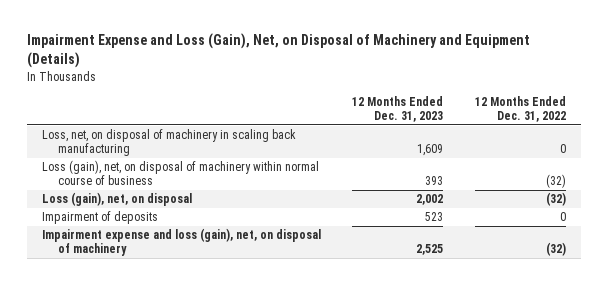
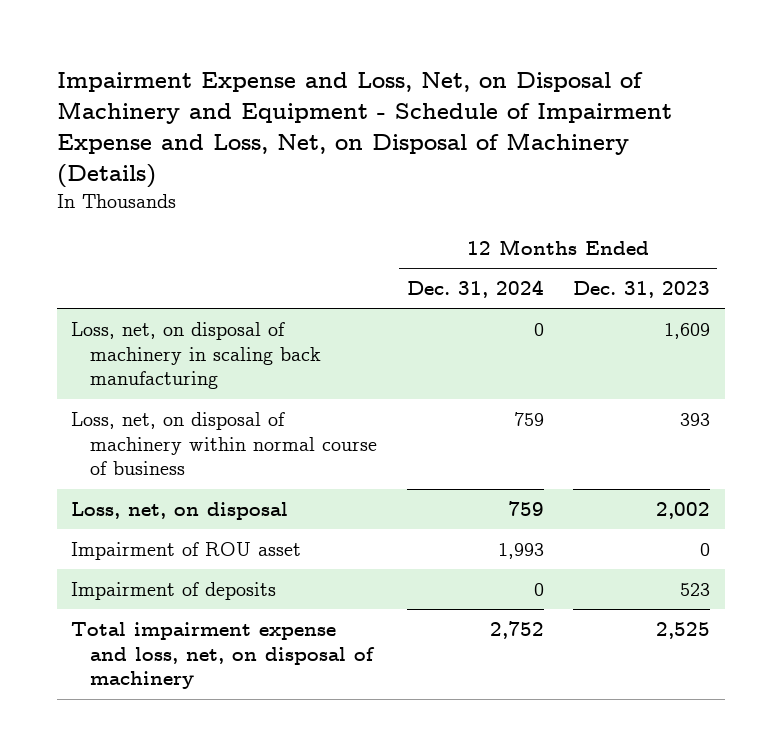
- Impairment Expense and Loss (Gain), Net, on Disposal of Machinery and Equipment (Details)
+ Impairment Expense and Loss, Net, on Disposal of Machinery and Equipment - Schedule of Impairment Expense and Loss, Net, on Disposal of Machinery (Details)
- | 12 Months Ended Dec. 31, 2023 | 12 Months Ended Dec. 31, 2022
+ | 12 Months Ended Dec. 31, 2024 | 12 Months Ended Dec. 31, 2023
- Loss (gain), net, on disposal of machinery within normal course of business | 393 | (32)
- Loss (gain), net, on disposal | 2,002 | (32)
+ Loss, net, on disposal of machinery within normal course of business | 759 | 393
+ Loss, net, on disposal | 759 | 2,002
+ Impairment of ROU asset | 1,993 | 0
- Impairment expense and loss (gain), net, on disposal of machinery | 2,525 | (32)
+ Total impairment expense and loss, net, on disposal of machinery | 2,752 | 2,525

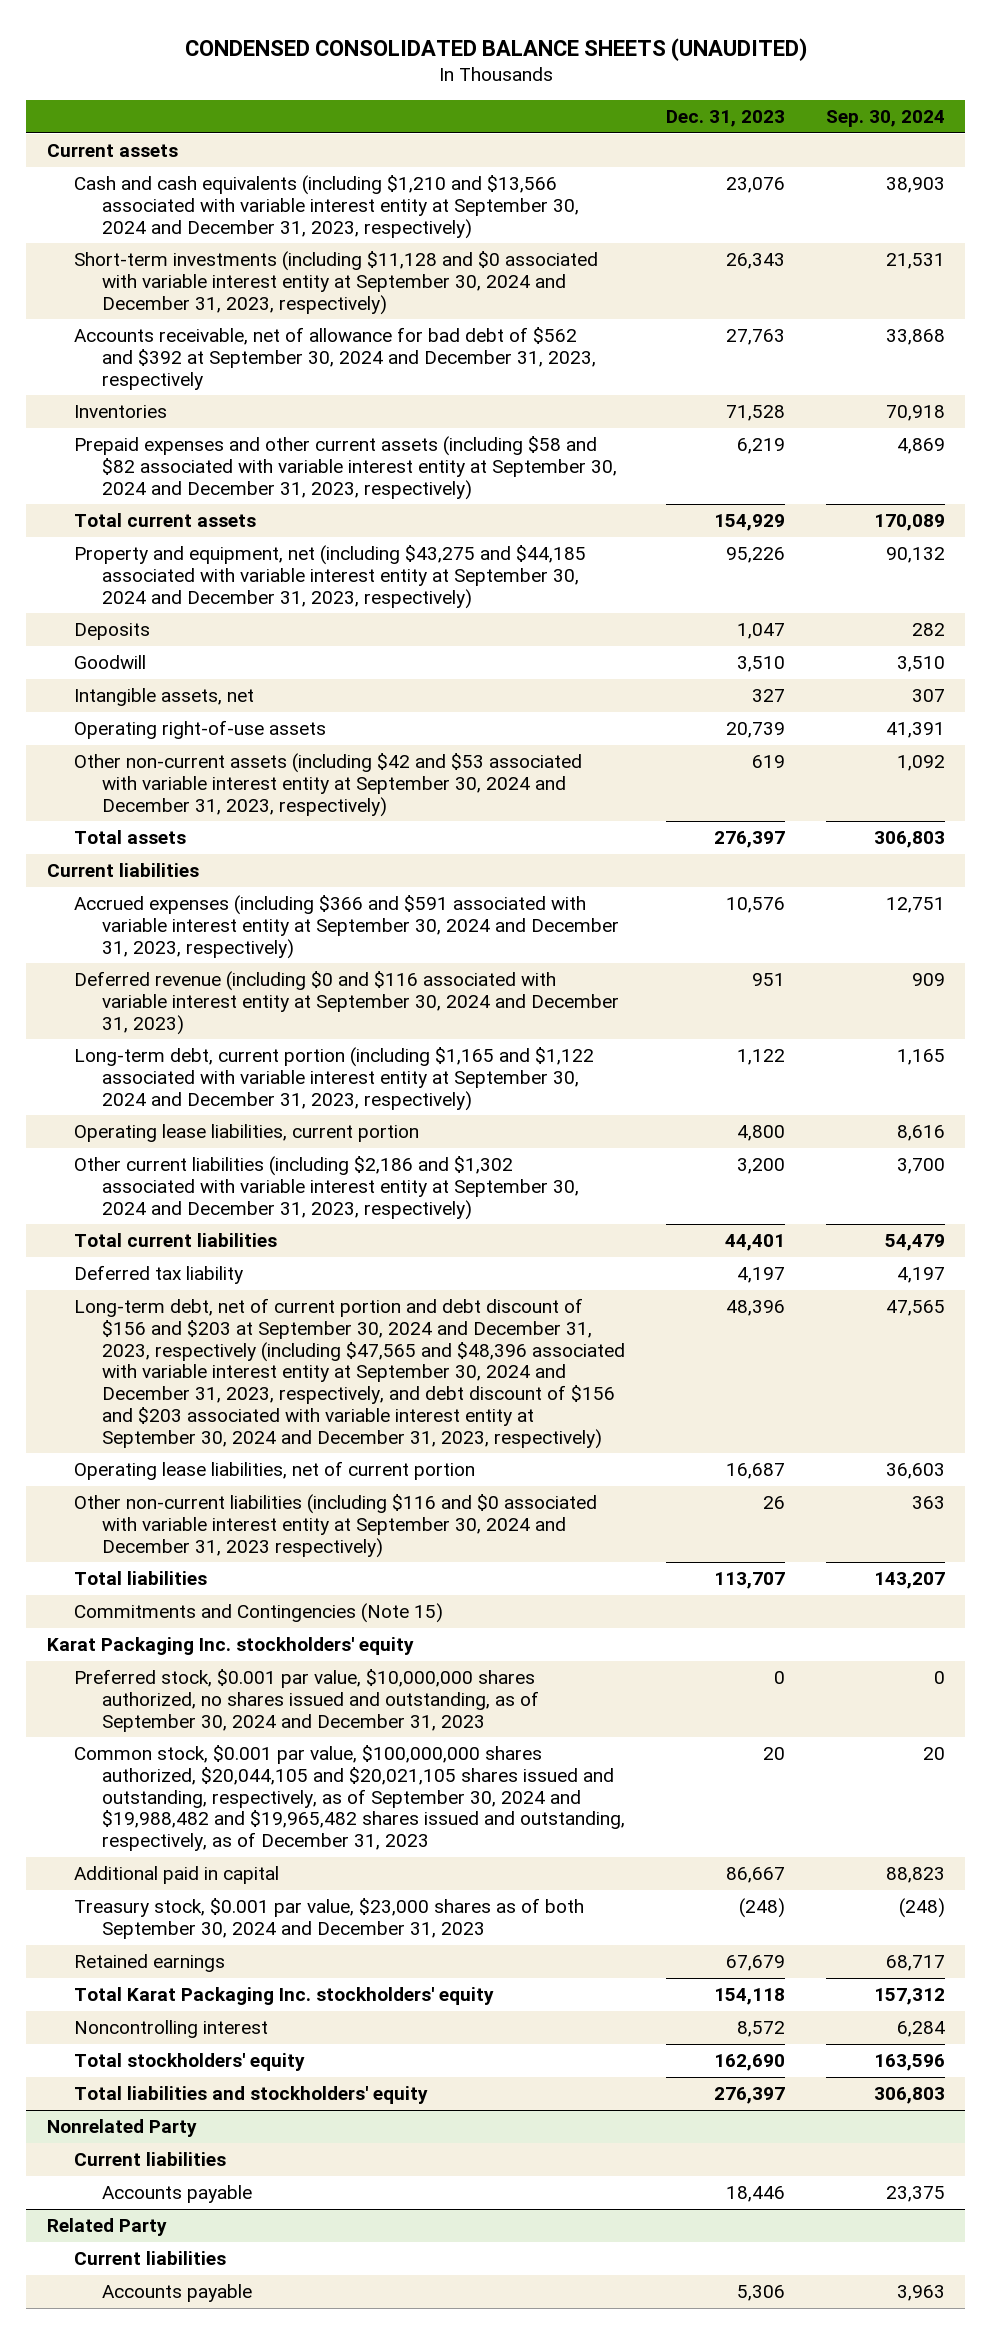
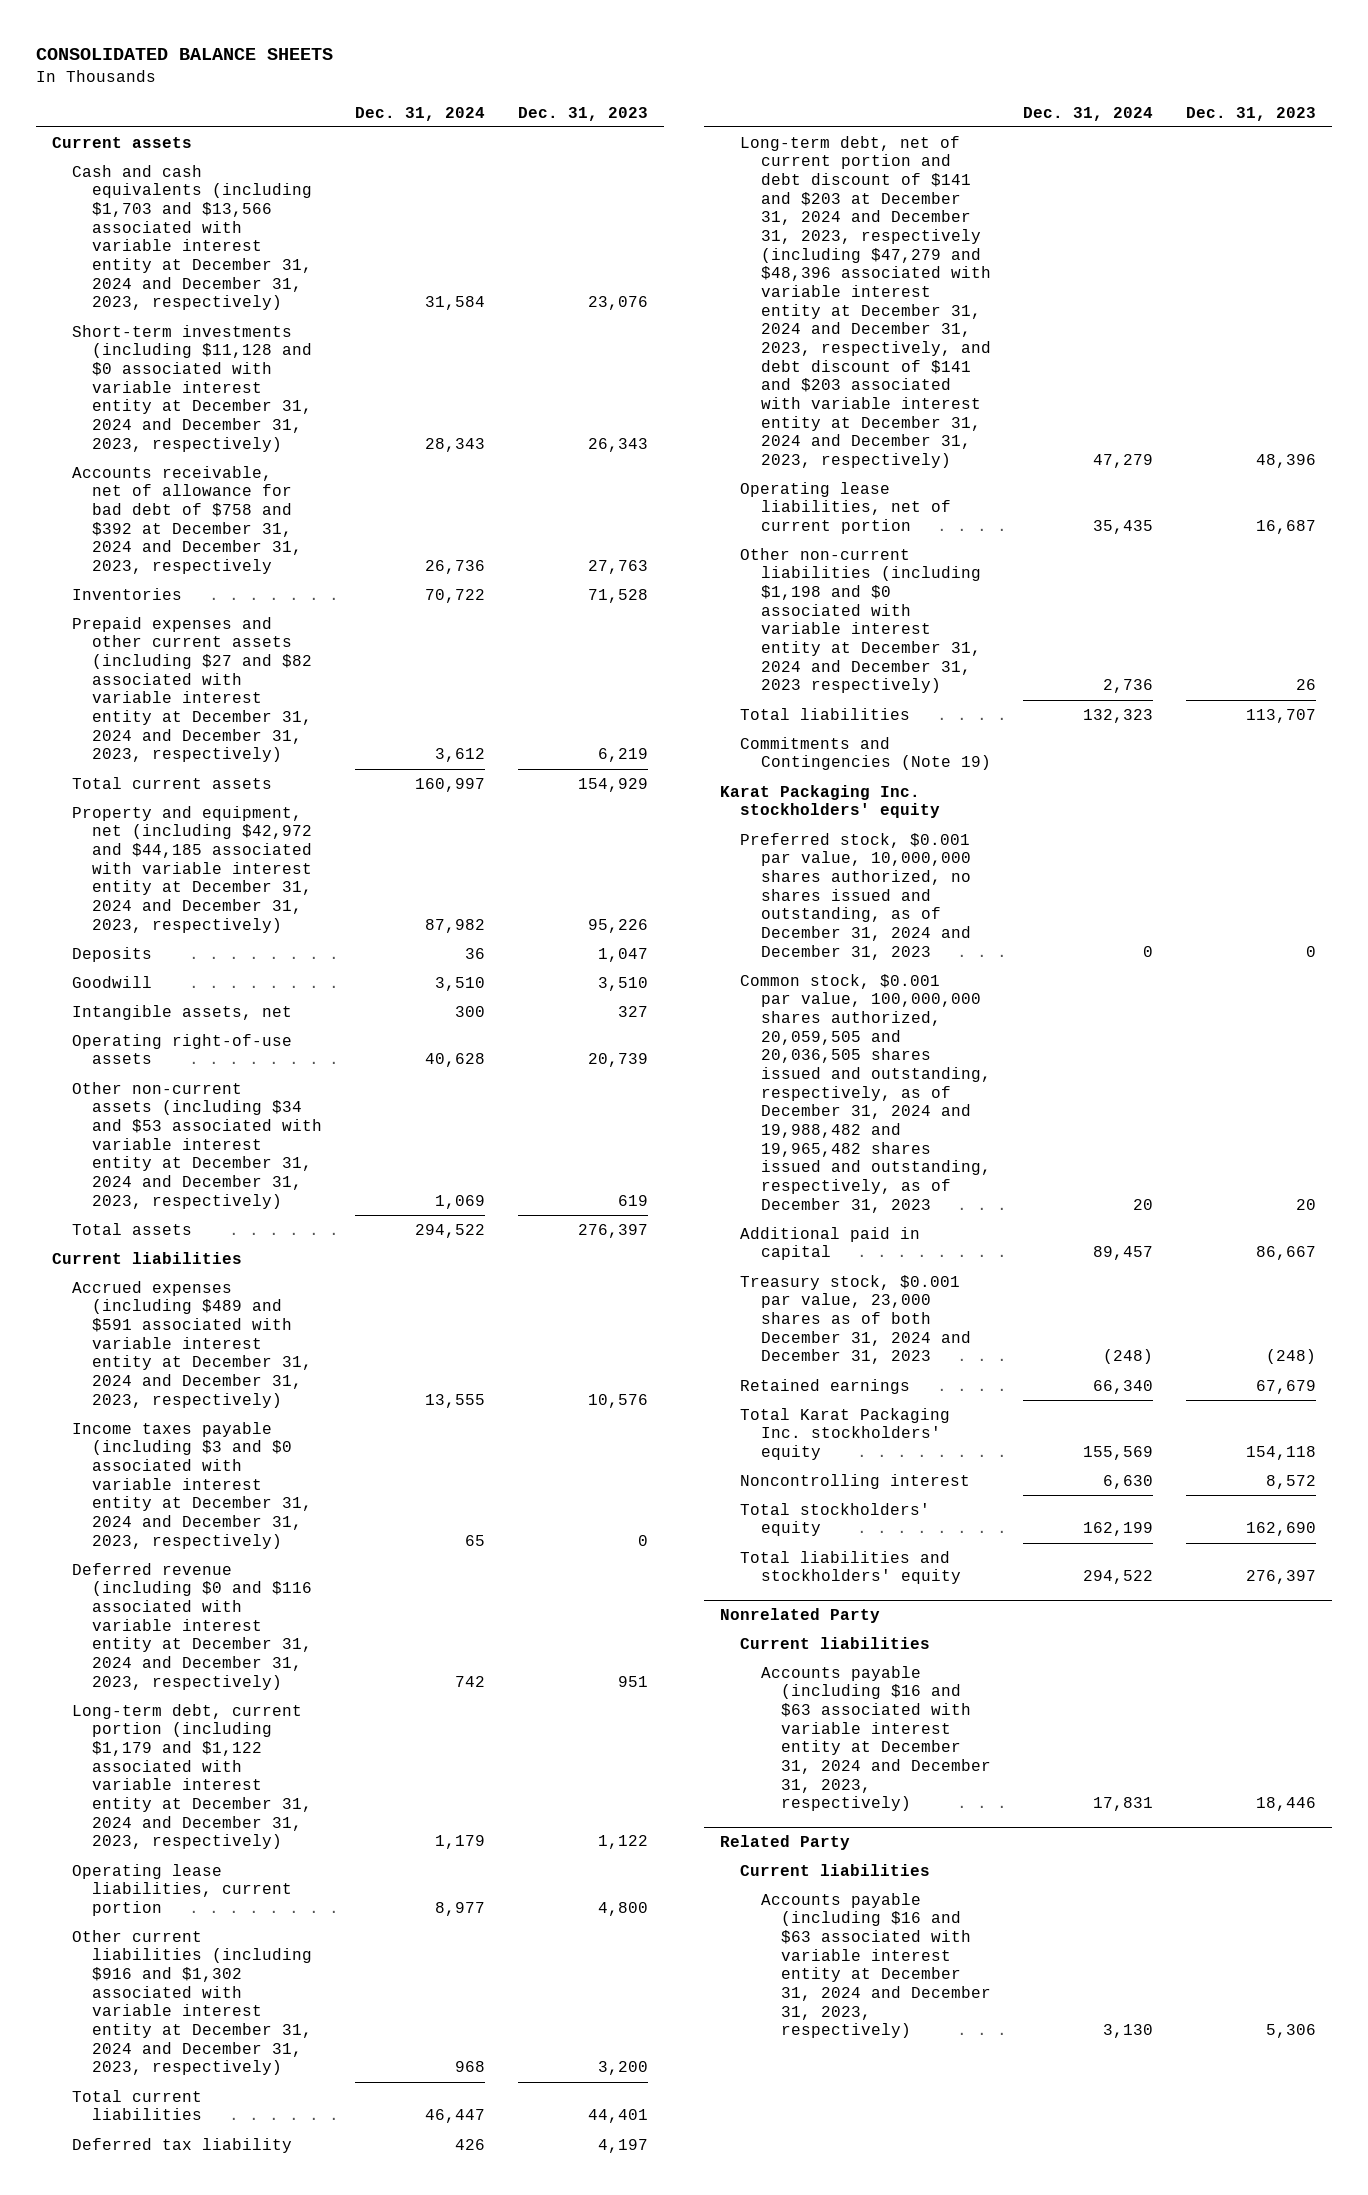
- CONDENSED CONSOLIDATED BALANCE SHEETS (UNAUDITED)
+ CONSOLIDATED BALANCE SHEETS
- | Dec. 31, 2023 | Sep. 30, 2024
+ | Dec. 31, 2024 | Dec. 31, 2023
- Cash and cash equivalents (including $1,210 and $13,566 associated with variable interest entity at September 30, 2024 and December 31, 2023, respectively) | 23,076 | 38,903
- Short-term investments (including $11,128 and $0 associated with variable interest entity at September 30, 2024 and December 31, 2023, respectively) | 26,343 | 21,531
- Accounts receivable, net of allowance for bad debt of $562 and $392 at September 30, 2024 and December 31, 2023, respectively | 27,763 | 33,868
+ Cash and cash equivalents (including $1,703 and $13,566 associated with variable interest entity at December 31, 2024 and December 31, 2023, respectively) | 31,584 | 23,076
+ Short-term investments (including $11,128 and $0 associated with variable interest entity at December 31, 2024 and December 31, 2023, respectively) | 28,343 | 26,343
+ Accounts receivable, net of allowance for bad debt of $758 and $392 at December 31, 2024 and December 31, 2023, respectively | 26,736 | 27,763
- Prepaid expenses and other current assets (including $58 and $82 associated with variable interest entity at September 30, 2024 and December 31, 2023, respectively) | 6,219 | 4,869
+ Prepaid expenses and other current assets (including $27 and $82 associated with variable interest entity at December 31, 2024 and December 31, 2023, respectively) | 3,612 | 6,219
- Property and equipment, net (including $43,275 and $44,185 associated with variable interest entity at September 30, 2024 and December 31, 2023, respectively) | 95,226 | 90,132
+ Property and equipment, net (including $42,972 and $44,185 associated with variable interest entity at December 31, 2024 and December 31, 2023, respectively) | 87,982 | 95,226
- Other non-current assets (including $42 and $53 associated with variable interest entity at September 30, 2024 and December 31, 2023, respectively) | 619 | 1,092
+ Other non-current assets (including $34 and $53 associated with variable interest entity at December 31, 2024 and December 31, 2023, respectively) | 1,069 | 619
- Accrued expenses (including $366 and $591 associated with variable interest entity at September 30, 2024 and December 31, 2023, respectively) | 10,576 | 12,751
- Deferred revenue (including $0 and $116 associated with variable interest entity at September 30, 2024 and December 31, 2023) | 951 | 909
- Long-term debt, current portion (including $1,165 and $1,122 associated with variable interest entity at September 30, 2024 and December 31, 2023, respectively) | 1,122 | 1,165
+ Accrued expenses (including $489 and $591 associated with variable interest entity at December 31, 2024 and December 31, 2023, respectively) | 13,555 | 10,576
+ Income taxes payable (including $3 and $0 associated with variable interest entity at December 31, 2024 and December 31, 2023, respectively) | 65 | 0
+ Deferred revenue (including $0 and $116 associated with variable interest entity at December 31, 2024 and December 31, 2023, respectively) | 742 | 951
+ Long-term debt, current portion (including $1,179 and $1,122 associated with variable interest entity at December 31, 2024 and December 31, 2023, respectively) | 1,179 | 1,122
- Other current liabilities (including $2,186 and $1,302 associated with variable interest entity at September 30, 2024 and December 31, 2023, respectively) | 3,200 | 3,700
+ Other current liabilities (including $916 and $1,302 associated with variable interest entity at December 31, 2024 and December 31, 2023, respectively) | 968 | 3,200
- Long-term debt, net of current portion and debt discount of $156 and $203 at September 30, 2024 and December 31, 2023, respectively (including $47,565 and $48,396 associated with variable interest entity at September 30, 2024 and December 31, 2023, respectively, and debt discount of $156 and $203 associated with variable interest entity at September 30, 2024 and December 31, 2023, respectively) | 48,396 | 47,565
+ Long-term debt, net of current portion and debt discount of $141 and $203 at December 31, 2024 and December 31, 2023, respectively (including $47,279 and $48,396 associated with variable interest entity at December 31, 2024 and December 31, 2023, respectively, and debt discount of $141 and $203 associated with variable interest entity at December 31, 2024 and December 31, 2023, respectively) | 47,279 | 48,396
- Other non-current liabilities (including $116 and $0 associated with variable interest entity at September 30, 2024 and December 31, 2023 respectively) | 26 | 363
+ Other non-current liabilities (including $1,198 and $0 associated with variable interest entity at December 31, 2024 and December 31, 2023 respectively) | 2,736 | 26
- Commitments and Contingencies (Note 15)
+ Commitments and Contingencies (Note 19)
- Preferred stock, $0.001 par value, $10,000,000 shares authorized, no shares issued and outstanding, as of September 30, 2024 and December 31, 2023 | 0 | 0
- Common stock, $0.001 par value, $100,000,000 shares authorized, $20,044,105 and $20,021,105 shares issued and outstanding, respectively, as of September 30, 2024 and $19,988,482 and $19,965,482 shares issued and outstanding, respectively, as of December 31, 2023 | 20 | 20
+ Preferred stock, $0.001 par value, 10,000,000 shares authorized, no shares issued and outstanding, as of December 31, 2024 and December 31, 2023 | 0 | 0
+ Common stock, $0.001 par value, 100,000,000 shares authorized, 20,059,505 and 20,036,505 shares issued and outstanding, respectively, as of December 31, 2024 and 19,988,482 and 19,965,482 shares issued and outstanding, respectively, as of December 31, 2023 | 20 | 20
- Treasury stock, $0.001 par value, $23,000 shares as of both September 30, 2024 and December 31, 2023 | (248) | (248)
+ Treasury stock, $0.001 par value, 23,000 shares as of both December 31, 2024 and December 31, 2023 | (248) | (248)
@ Nonrelated Party
- Accounts payable | 18,446 | 23,375
+ Accounts payable (including $16 and $63 associated with variable interest entity at December 31, 2024 and December 31, 2023, respectively) | 17,831 | 18,446
@ Related Party
- Accounts payable | 5,306 | 3,963
+ Accounts payable (including $16 and $63 associated with variable interest entity at December 31, 2024 and December 31, 2023, respectively) | 3,130 | 5,306

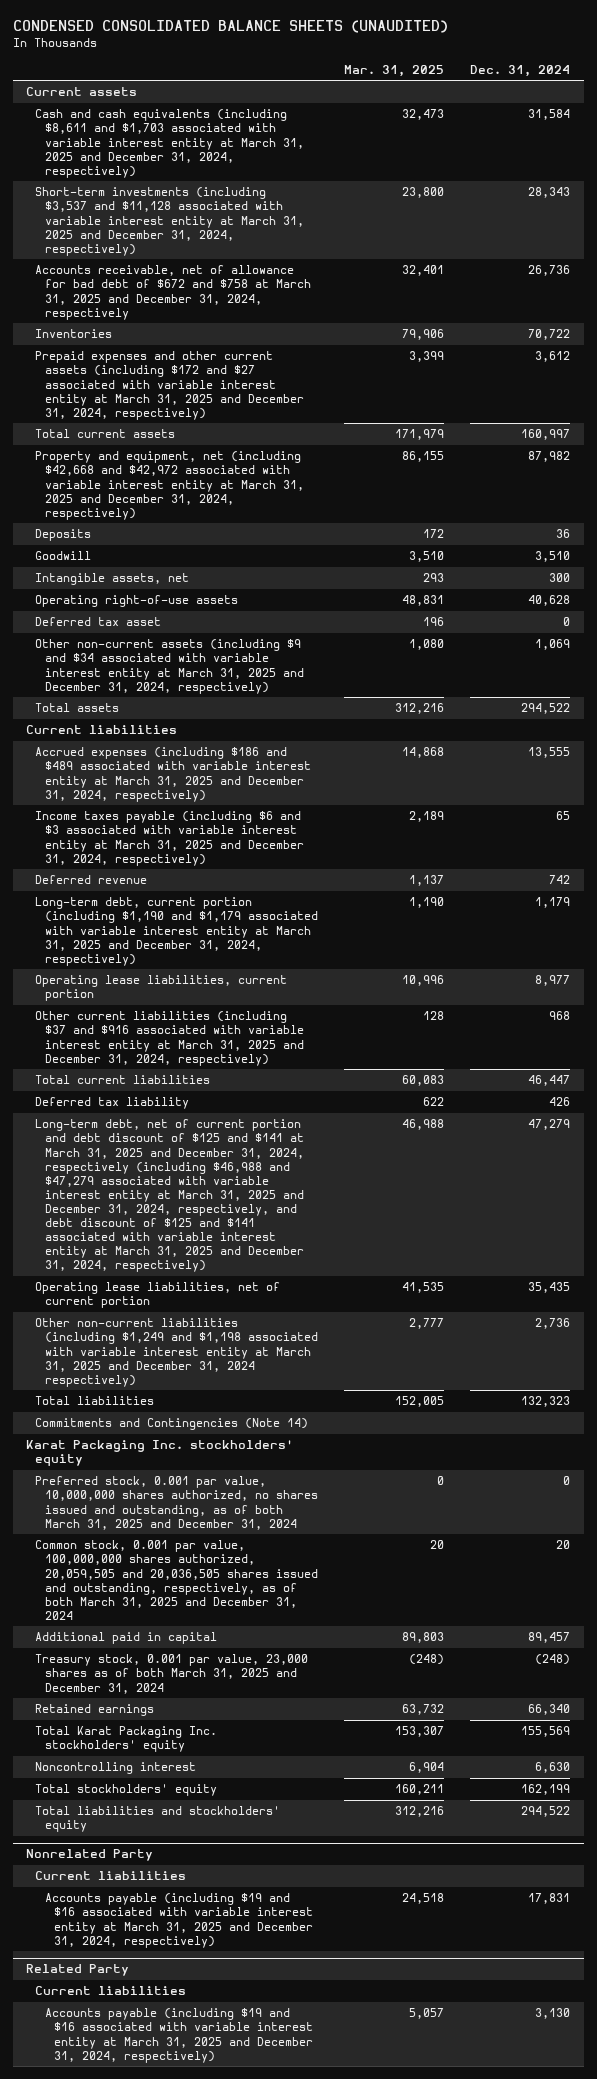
- CONSOLIDATED BALANCE SHEETS
+ CONDENSED CONSOLIDATED BALANCE SHEETS (UNAUDITED)
- | Dec. 31, 2024 | Dec. 31, 2023
+ | Mar. 31, 2025 | Dec. 31, 2024
- Cash and cash equivalents (including $1,703 and $13,566 associated with variable interest entity at December 31, 2024 and December 31, 2023, respectively) | 31,584 | 23,076
- Short-term investments (including $11,128 and $0 associated with variable interest entity at December 31, 2024 and December 31, 2023, respectively) | 28,343 | 26,343
- Accounts receivable, net of allowance for bad debt of $758 and $392 at December 31, 2024 and December 31, 2023, respectively | 26,736 | 27,763
+ Cash and cash equivalents (including $8,611 and $1,703 associated with variable interest entity at March 31, 2025 and December 31, 2024, respectively) | 32,473 | 31,584
+ Short-term investments (including $3,537 and $11,128 associated with variable interest entity at March 31, 2025 and December 31, 2024, respectively) | 23,800 | 28,343
+ Accounts receivable, net of allowance for bad debt of $672 and $758 at March 31, 2025 and December 31, 2024, respectively | 32,401 | 26,736
- Prepaid expenses and other current assets (including $27 and $82 associated with variable interest entity at December 31, 2024 and December 31, 2023, respectively) | 3,612 | 6,219
+ Prepaid expenses and other current assets (including $172 and $27 associated with variable interest entity at March 31, 2025 and December 31, 2024, respectively) | 3,399 | 3,612
- Property and equipment, net (including $42,972 and $44,185 associated with variable interest entity at December 31, 2024 and December 31, 2023, respectively) | 87,982 | 95,226
+ Property and equipment, net (including $42,668 and $42,972 associated with variable interest entity at March 31, 2025 and December 31, 2024, respectively) | 86,155 | 87,982
- Other non-current assets (including $34 and $53 associated with variable interest entity at December 31, 2024 and December 31, 2023, respectively) | 1,069 | 619
+ Deferred tax asset | 196 | 0
+ Other non-current assets (including $9 and $34 associated with variable interest entity at March 31, 2025 and December 31, 2024, respectively) | 1,080 | 1,069
- Accrued expenses (including $489 and $591 associated with variable interest entity at December 31, 2024 and December 31, 2023, respectively) | 13,555 | 10,576
- Income taxes payable (including $3 and $0 associated with variable interest entity at December 31, 2024 and December 31, 2023, respectively) | 65 | 0
- Deferred revenue (including $0 and $116 associated with variable interest entity at December 31, 2024 and December 31, 2023, respectively) | 742 | 951
- Long-term debt, current portion (including $1,179 and $1,122 associated with variable interest entity at December 31, 2024 and December 31, 2023, respectively) | 1,179 | 1,122
+ Accrued expenses (including $186 and $489 associated with variable interest entity at March 31, 2025 and December 31, 2024, respectively) | 14,868 | 13,555
+ Income taxes payable (including $6 and $3 associated with variable interest entity at March 31, 2025 and December 31, 2024, respectively) | 2,189 | 65
+ Deferred revenue | 1,137 | 742
+ Long-term debt, current portion (including $1,190 and $1,179 associated with variable interest entity at March 31, 2025 and December 31, 2024, respectively) | 1,190 | 1,179
- Other current liabilities (including $916 and $1,302 associated with variable interest entity at December 31, 2024 and December 31, 2023, respectively) | 968 | 3,200
+ Other current liabilities (including $37 and $916 associated with variable interest entity at March 31, 2025 and December 31, 2024, respectively) | 128 | 968
- Long-term debt, net of current portion and debt discount of $141 and $203 at December 31, 2024 and December 31, 2023, respectively (including $47,279 and $48,396 associated with variable interest entity at December 31, 2024 and December 31, 2023, respectively, and debt discount of $141 and $203 associated with variable interest entity at December 31, 2024 and December 31, 2023, respectively) | 47,279 | 48,396
+ Long-term debt, net of current portion and debt discount of $125 and $141 at March 31, 2025 and December 31, 2024, respectively (including $46,988 and $47,279 associated with variable interest entity at March 31, 2025 and December 31, 2024, respectively, and debt discount of $125 and $141 associated with variable interest entity at March 31, 2025 and December 31, 2024, respectively) | 46,988 | 47,279
- Other non-current liabilities (including $1,198 and $0 associated with variable interest entity at December 31, 2024 and December 31, 2023 respectively) | 2,736 | 26
+ Other non-current liabilities (including $1,249 and $1,198 associated with variable interest entity at March 31, 2025 and December 31, 2024 respectively) | 2,777 | 2,736
- Commitments and Contingencies (Note 19)
+ Commitments and Contingencies (Note 14)
- Preferred stock, $0.001 par value, 10,000,000 shares authorized, no shares issued and outstanding, as of December 31, 2024 and December 31, 2023 | 0 | 0
- Common stock, $0.001 par value, 100,000,000 shares authorized, 20,059,505 and 20,036,505 shares issued and outstanding, respectively, as of December 31, 2024 and 19,988,482 and 19,965,482 shares issued and outstanding, respectively, as of December 31, 2023 | 20 | 20
+ Preferred stock, 0.001 par value, 10,000,000 shares authorized, no shares issued and outstanding, as of both March 31, 2025 and December 31, 2024 | 0 | 0
+ Common stock, 0.001 par value, 100,000,000 shares authorized, 20,059,505 and 20,036,505 shares issued and outstanding, respectively, as of both March 31, 2025 and December 31, 2024 | 20 | 20
- Treasury stock, $0.001 par value, 23,000 shares as of both December 31, 2024 and December 31, 2023 | (248) | (248)
+ Treasury stock, 0.001 par value, 23,000 shares as of both March 31, 2025 and December 31, 2024 | (248) | (248)
@ Nonrelated Party
- Accounts payable (including $16 and $63 associated with variable interest entity at December 31, 2024 and December 31, 2023, respectively) | 17,831 | 18,446
+ Accounts payable (including $19 and $16 associated with variable interest entity at March 31, 2025 and December 31, 2024, respectively) | 24,518 | 17,831
@ Related Party
- Accounts payable (including $16 and $63 associated with variable interest entity at December 31, 2024 and December 31, 2023, respectively) | 3,130 | 5,306
+ Accounts payable (including $19 and $16 associated with variable interest entity at March 31, 2025 and December 31, 2024, respectively) | 5,057 | 3,130

